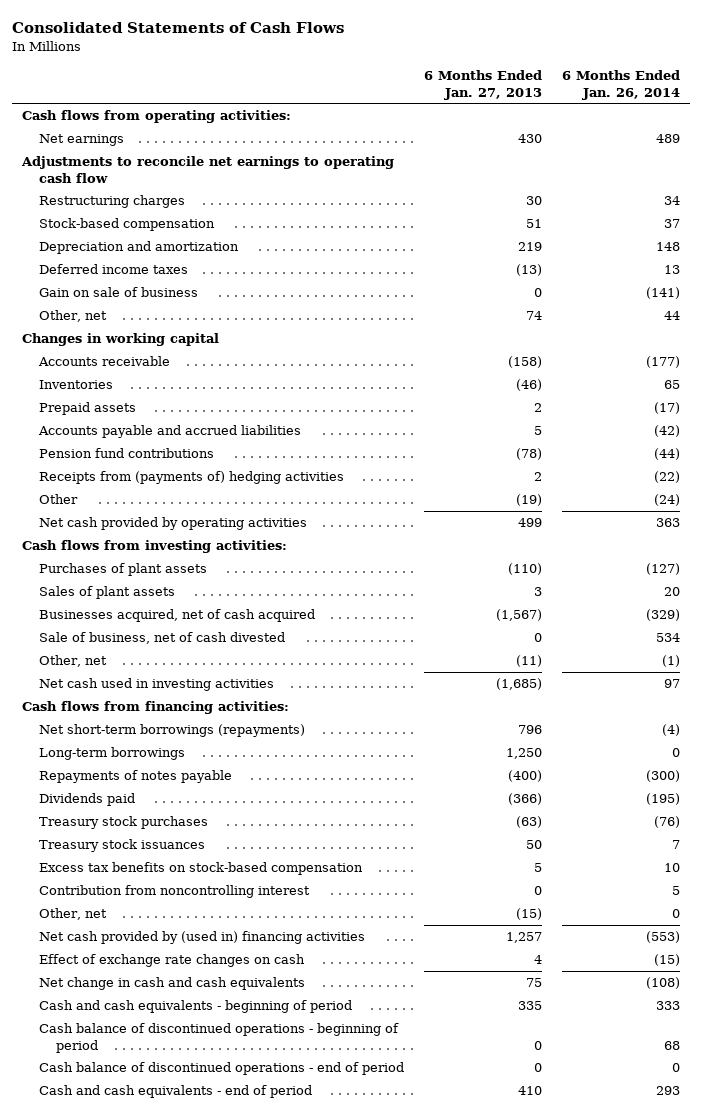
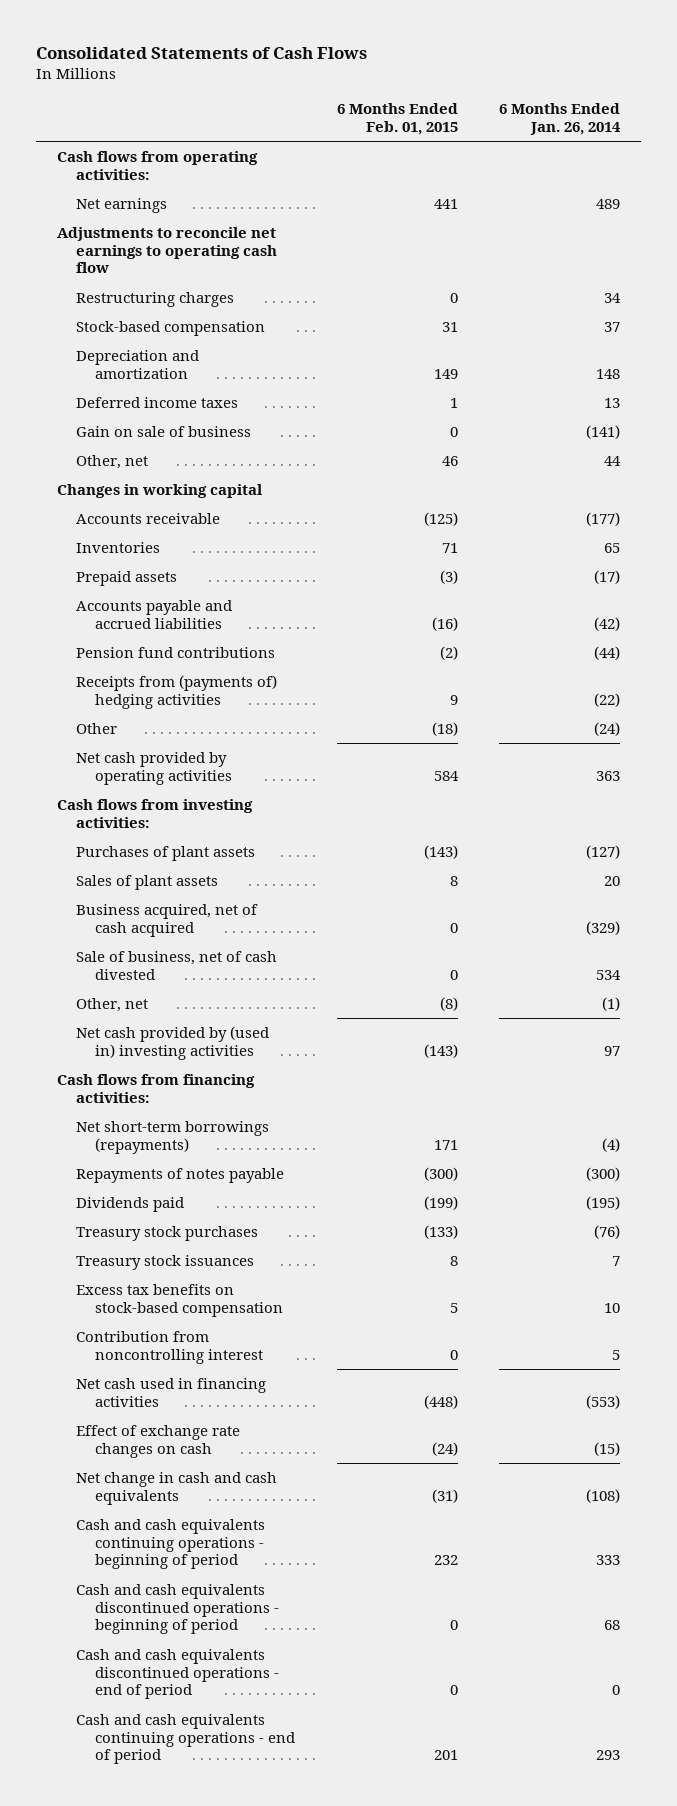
- | 6 Months Ended Jan. 27, 2013 | 6 Months Ended Jan. 26, 2014
+ | 6 Months Ended Feb. 01, 2015 | 6 Months Ended Jan. 26, 2014
- Businesses acquired, net of cash acquired | (1,567) | (329)
+ Business acquired, net of cash acquired | 0 | (329)
- Net cash used in investing activities | (1,685) | 97
+ Net cash provided by (used in) investing activities | (143) | 97
- Long-term borrowings | 1,250 | 0
- Other, net | (15) | 0
- Net cash provided by (used in) financing activities | 1,257 | (553)
+ Net cash used in financing activities | (448) | (553)
- Cash and cash equivalents - beginning of period | 335 | 333
- Cash balance of discontinued operations - beginning of period | 0 | 68
- Cash balance of discontinued operations - end of period | 0 | 0
- Cash and cash equivalents - end of period | 410 | 293
+ Cash and cash equivalents continuing operations - beginning of period | 232 | 333
+ Cash and cash equivalents discontinued operations - beginning of period | 0 | 68
+ Cash and cash equivalents discontinued operations - end of period | 0 | 0
+ Cash and cash equivalents continuing operations - end of period | 201 | 293

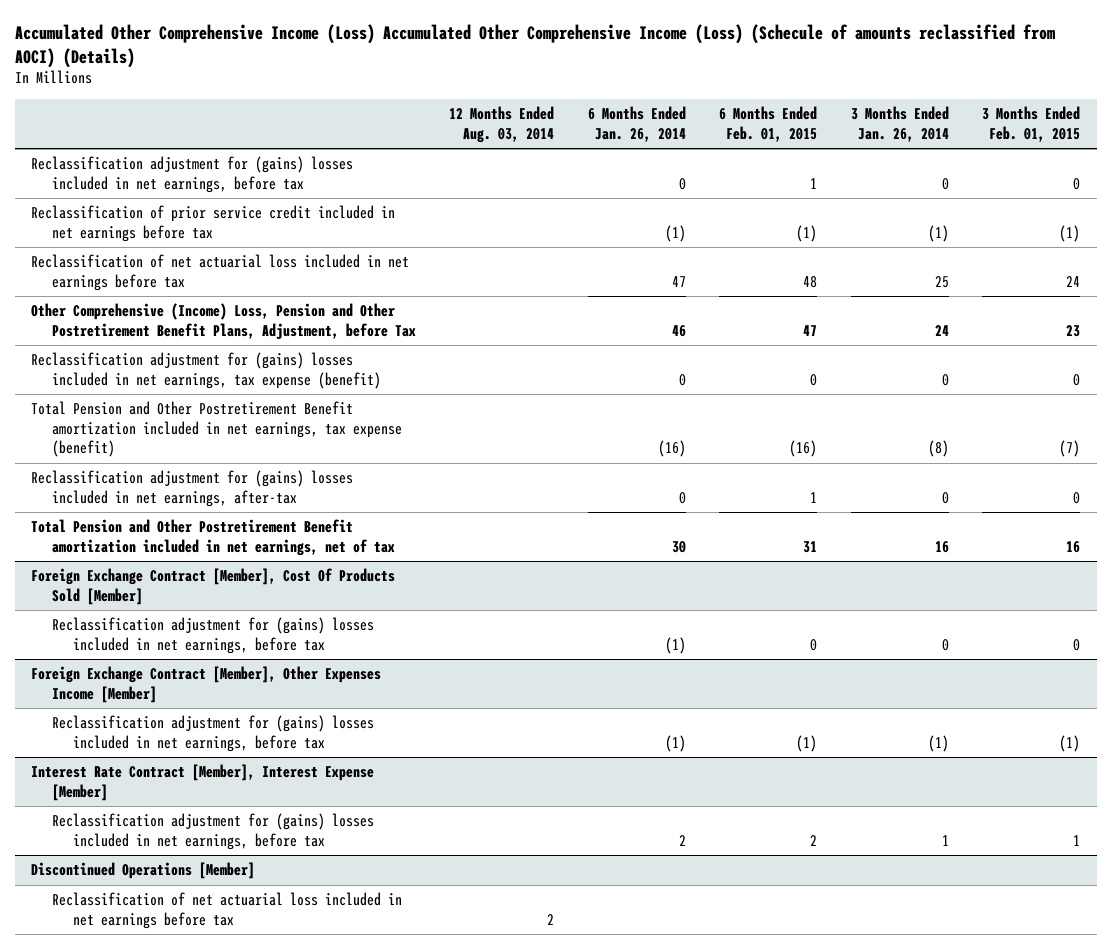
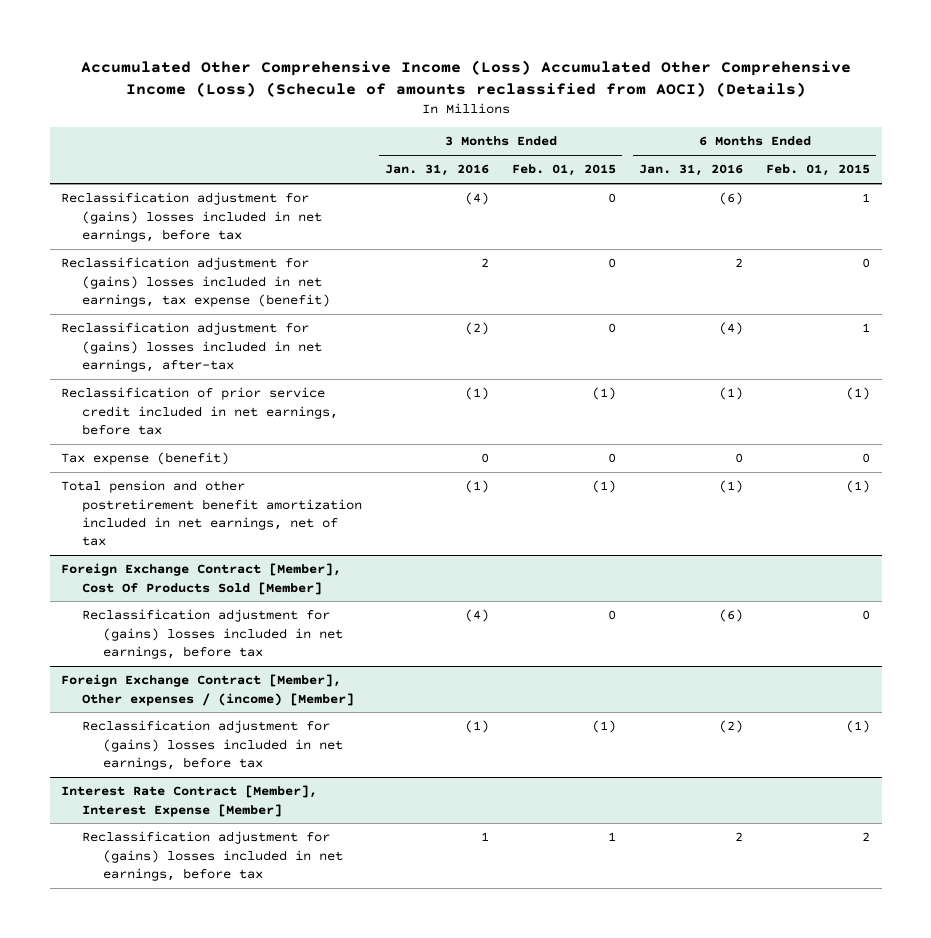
- | 12 Months Ended Aug. 03, 2014 | 6 Months Ended Jan. 26, 2014 | 6 Months Ended Feb. 01, 2015 | 3 Months Ended Jan. 26, 2014 | 3 Months Ended Feb. 01, 2015
+ | 3 Months Ended Jan. 31, 2016 | 3 Months Ended Feb. 01, 2015 | 6 Months Ended Jan. 31, 2016 | 6 Months Ended Feb. 01, 2015
- Reclassification of prior service credit included in net earnings before tax | | (1) | (1) | (1) | (1)
- Reclassification of net actuarial loss included in net earnings before tax | | 47 | 48 | 25 | 24
- Other Comprehensive (Income) Loss, Pension and Other Postretirement Benefit Plans, Adjustment, before Tax | | 46 | 47 | 24 | 23
- Total Pension and Other Postretirement Benefit amortization included in net earnings, tax expense (benefit) | | (16) | (16) | (8) | (7)
- Total Pension and Other Postretirement Benefit amortization included in net earnings, net of tax | | 30 | 31 | 16 | 16
+ Reclassification of prior service credit included in net earnings, before tax | (1) | (1) | (1) | (1)
+ Tax expense (benefit) | 0 | 0 | 0 | 0
+ Total pension and other postretirement benefit amortization included in net earnings, net of tax | (1) | (1) | (1) | (1)
- Foreign Exchange Contract [Member], Other Expenses Income [Member]
+ Foreign Exchange Contract [Member], Other expenses / (income) [Member]
- Discontinued Operations [Member]
- Reclassification of net actuarial loss included in net earnings before tax | 2 | | | |

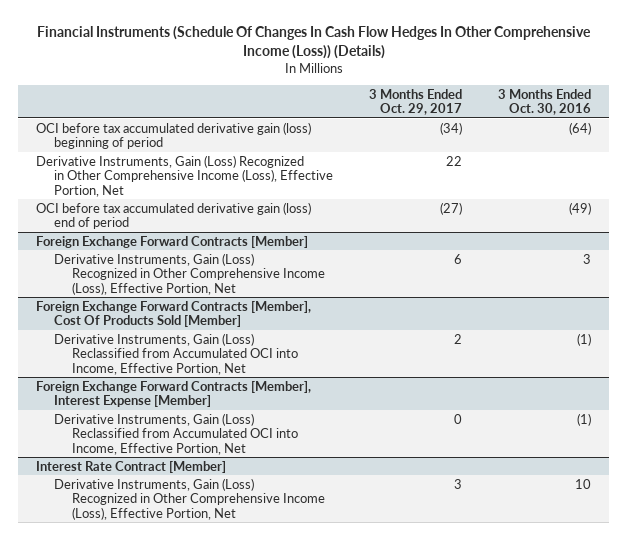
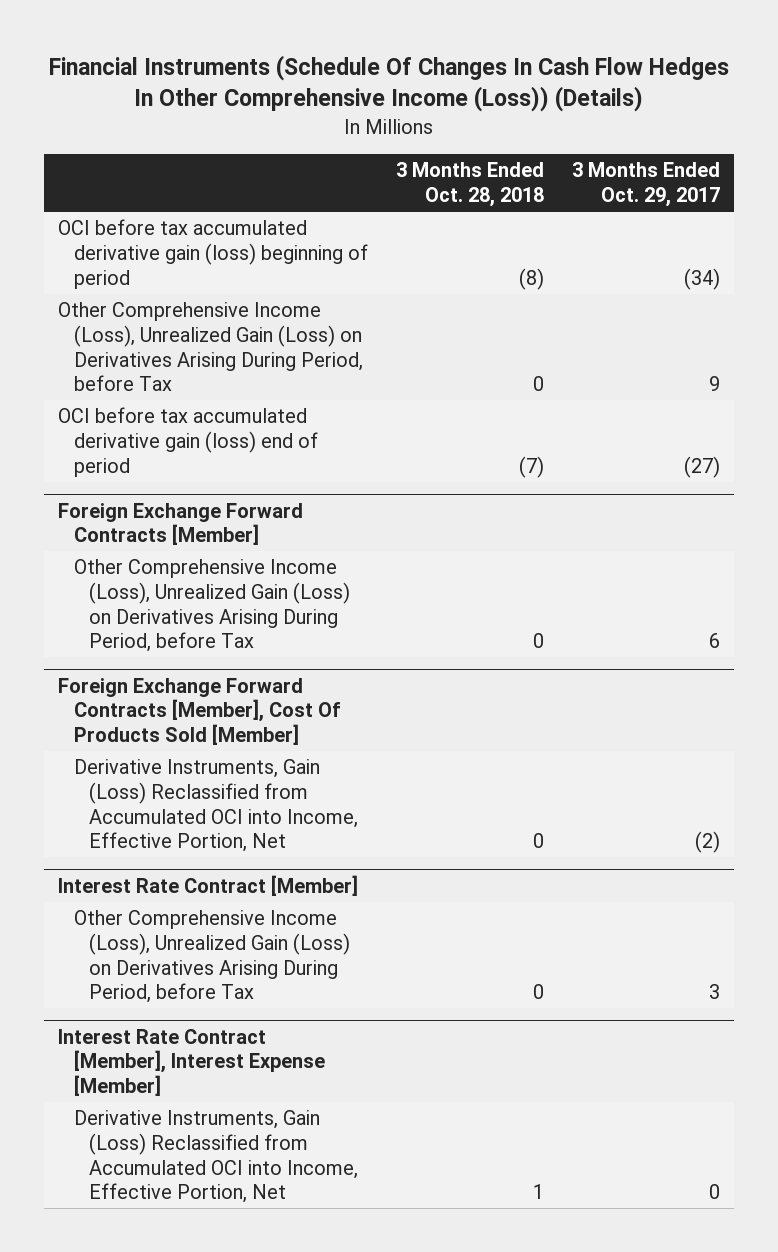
- | 3 Months Ended Oct. 29, 2017 | 3 Months Ended Oct. 30, 2016
+ | 3 Months Ended Oct. 28, 2018 | 3 Months Ended Oct. 29, 2017
- Derivative Instruments, Gain (Loss) Recognized in Other Comprehensive Income (Loss), Effective Portion, Net | 22 |
+ Other Comprehensive Income (Loss), Unrealized Gain (Loss) on Derivatives Arising During Period, before Tax | 0 | 9
@ Foreign Exchange Forward Contracts [Member]
- Derivative Instruments, Gain (Loss) Recognized in Other Comprehensive Income (Loss), Effective Portion, Net | 6 | 3
+ Other Comprehensive Income (Loss), Unrealized Gain (Loss) on Derivatives Arising During Period, before Tax | 0 | 6
@ Foreign Exchange Forward Contracts [Member], Cost Of Products Sold [Member]
- Derivative Instruments, Gain (Loss) Reclassified from Accumulated OCI into Income, Effective Portion, Net | 2 | (1)
- Foreign Exchange Forward Contracts [Member], Interest Expense [Member]
- Derivative Instruments, Gain (Loss) Reclassified from Accumulated OCI into Income, Effective Portion, Net | 0 | (1)
@ Foreign Exchange Forward Contracts [Member], Cost Of Products Sold [Member]
+ Derivative Instruments, Gain (Loss) Reclassified from Accumulated OCI into Income, Effective Portion, Net | 0 | (2)
@ Interest Rate Contract [Member]
- Derivative Instruments, Gain (Loss) Recognized in Other Comprehensive Income (Loss), Effective Portion, Net | 3 | 10
+ Other Comprehensive Income (Loss), Unrealized Gain (Loss) on Derivatives Arising During Period, before Tax | 0 | 3
+ Interest Rate Contract [Member], Interest Expense [Member]
+ Derivative Instruments, Gain (Loss) Reclassified from Accumulated OCI into Income, Effective Portion, Net | 1 | 0

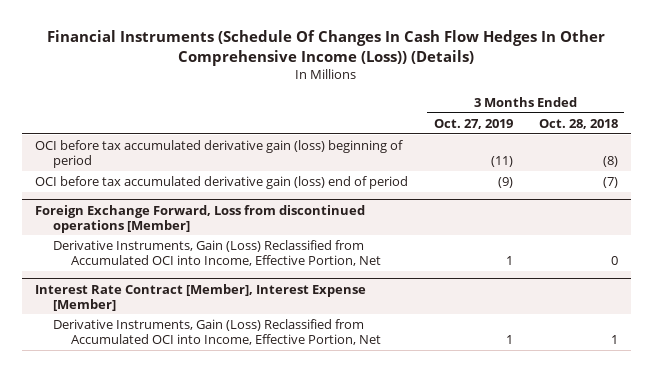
- | 3 Months Ended Oct. 28, 2018 | 3 Months Ended Oct. 29, 2017
+ | 3 Months Ended Oct. 27, 2019 | 3 Months Ended Oct. 28, 2018
- Other Comprehensive Income (Loss), Unrealized Gain (Loss) on Derivatives Arising During Period, before Tax | 0 | 9
- Foreign Exchange Forward Contracts [Member]
- Other Comprehensive Income (Loss), Unrealized Gain (Loss) on Derivatives Arising During Period, before Tax | 0 | 6
- Foreign Exchange Forward Contracts [Member], Cost Of Products Sold [Member]
+ Foreign Exchange Forward, Loss from discontinued operations [Member]
- Interest Rate Contract [Member]
- Other Comprehensive Income (Loss), Unrealized Gain (Loss) on Derivatives Arising During Period, before Tax | 0 | 3

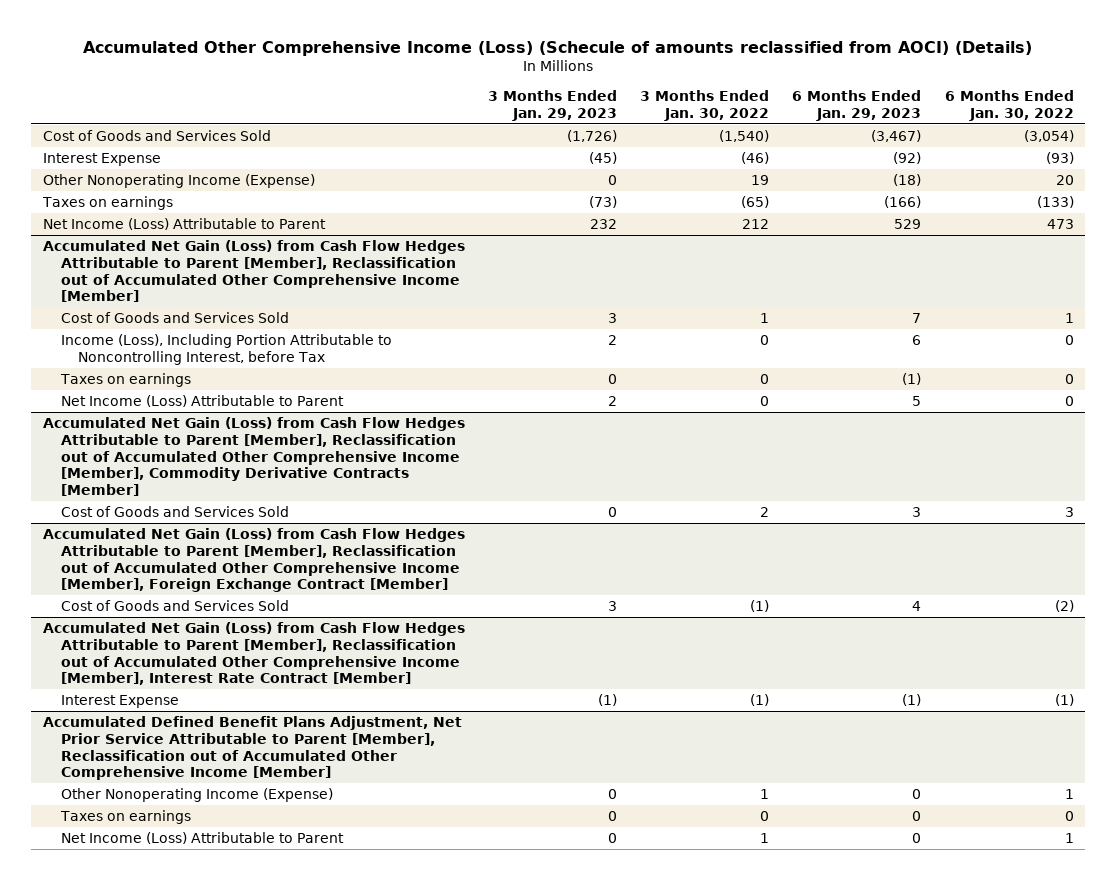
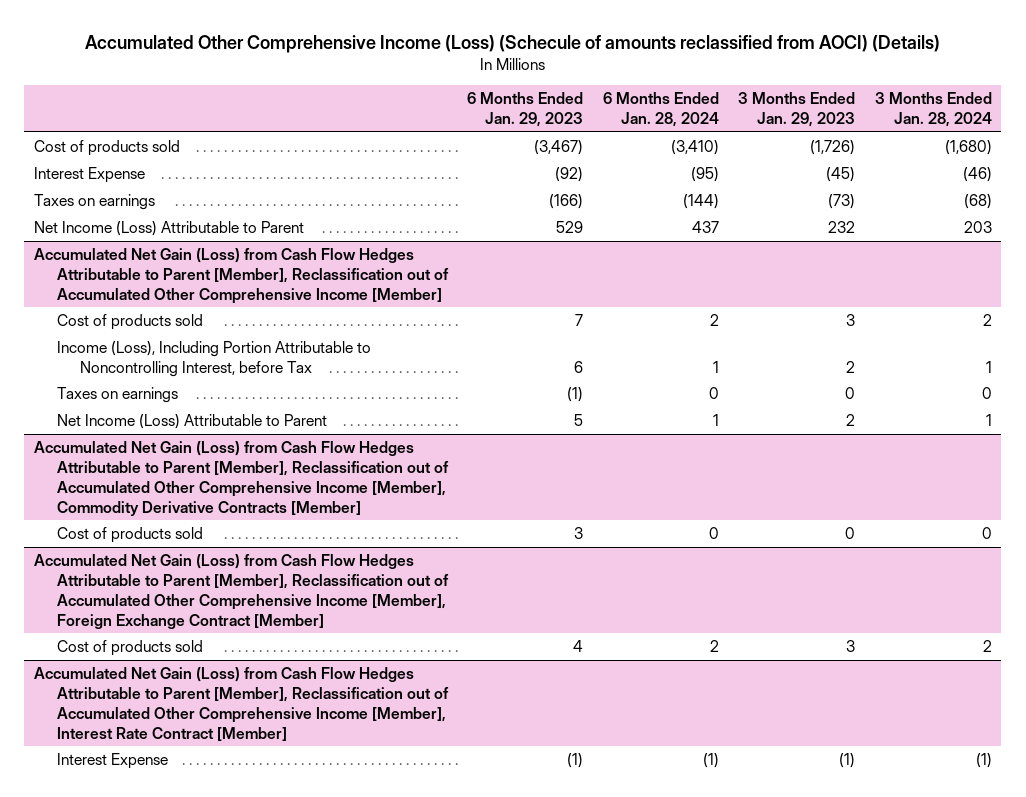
- | 3 Months Ended Jan. 29, 2023 | 3 Months Ended Jan. 30, 2022 | 6 Months Ended Jan. 29, 2023 | 6 Months Ended Jan. 30, 2022
+ | 6 Months Ended Jan. 29, 2023 | 6 Months Ended Jan. 28, 2024 | 3 Months Ended Jan. 29, 2023 | 3 Months Ended Jan. 28, 2024
- Cost of Goods and Services Sold | (1,726) | (1,540) | (3,467) | (3,054)
+ Cost of products sold | (3,467) | (3,410) | (1,726) | (1,680)
- Other Nonoperating Income (Expense) | 0 | 19 | (18) | 20
@ Accumulated Net Gain (Loss) from Cash Flow Hedges Attributable to Parent [Member], Reclassification out of Accumulated Other Comprehensive Income [Member]
- Cost of Goods and Services Sold | 3 | 1 | 7 | 1
+ Cost of products sold | 7 | 2 | 3 | 2
@ Accumulated Net Gain (Loss) from Cash Flow Hedges Attributable to Parent [Member], Reclassification out of Accumulated Other Comprehensive Income [Member], Commodity Derivative Contracts [Member]
- Cost of Goods and Services Sold | 0 | 2 | 3 | 3
+ Cost of products sold | 3 | 0 | 0 | 0
@ Accumulated Net Gain (Loss) from Cash Flow Hedges Attributable to Parent [Member], Reclassification out of Accumulated Other Comprehensive Income [Member], Foreign Exchange Contract [Member]
- Cost of Goods and Services Sold | 3 | (1) | 4 | (2)
+ Cost of products sold | 4 | 2 | 3 | 2
- Accumulated Defined Benefit Plans Adjustment, Net Prior Service Attributable to Parent [Member], Reclassification out of Accumulated Other Comprehensive Income [Member]
- Other Nonoperating Income (Expense) | 0 | 1 | 0 | 1
- Taxes on earnings | 0 | 0 | 0 | 0
- Net Income (Loss) Attributable to Parent | 0 | 1 | 0 | 1

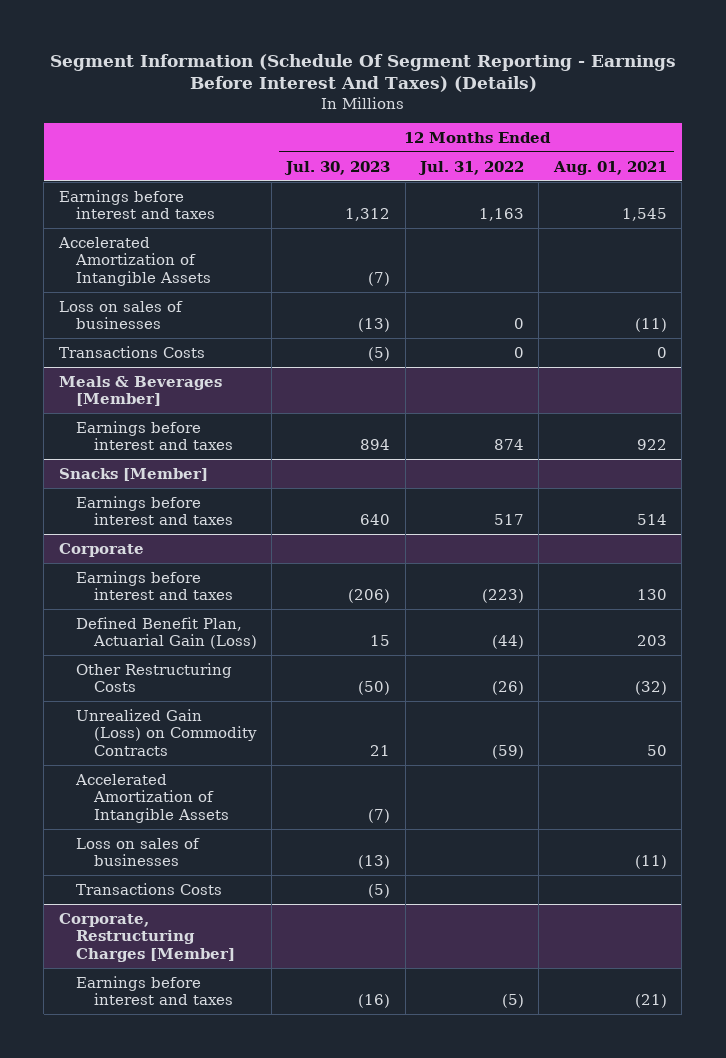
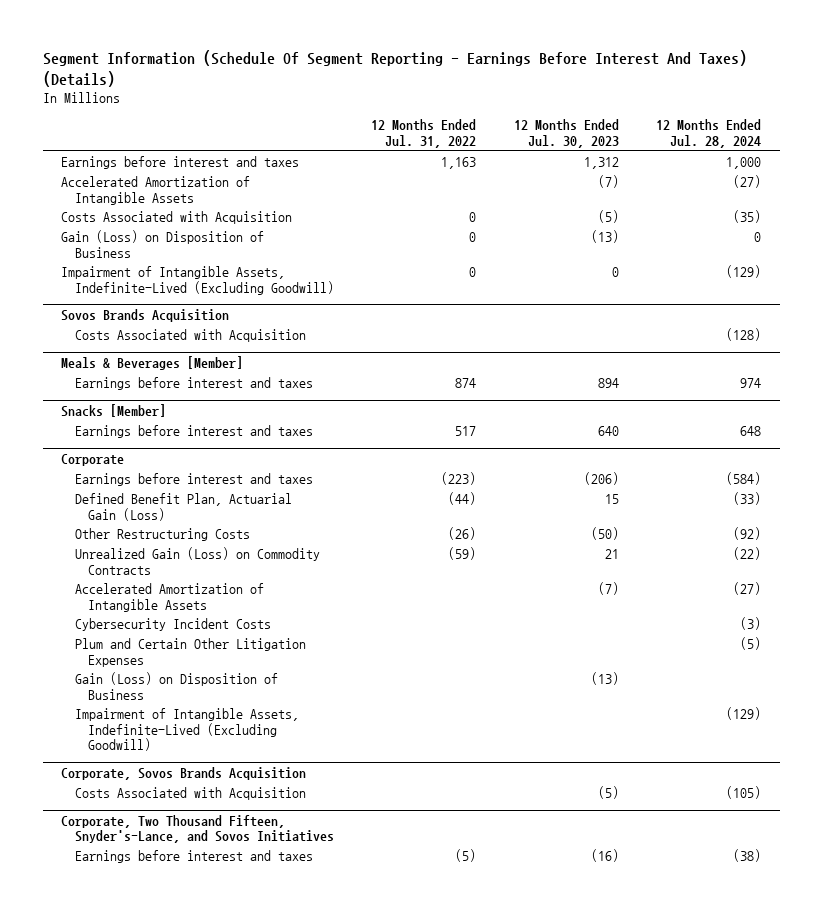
- | 12 Months Ended Jul. 30, 2023 | 12 Months Ended Jul. 31, 2022 | 12 Months Ended Aug. 01, 2021
+ | 12 Months Ended Jul. 31, 2022 | 12 Months Ended Jul. 30, 2023 | 12 Months Ended Jul. 28, 2024
- Loss on sales of businesses | (13) | 0 | (11)
- Transactions Costs | (5) | 0 | 0
+ Costs Associated with Acquisition | 0 | (5) | (35)
+ Gain (Loss) on Disposition of Business | 0 | (13) | 0
+ Impairment of Intangible Assets, Indefinite-Lived (Excluding Goodwill) | 0 | 0 | (129)
+ Sovos Brands Acquisition
+ Costs Associated with Acquisition | | | (128)
@ Corporate
- Loss on sales of businesses | (13) | | (11)
- Transactions Costs | (5) | |
- Corporate, Restructuring Charges [Member]
@ Corporate
+ Cybersecurity Incident Costs | | | (3)
+ Plum and Certain Other Litigation Expenses | | | (5)
+ Gain (Loss) on Disposition of Business | | (13) |
+ Impairment of Intangible Assets, Indefinite-Lived (Excluding Goodwill) | | | (129)
+ Corporate, Sovos Brands Acquisition
+ Costs Associated with Acquisition | | (5) | (105)
+ Corporate, Two Thousand Fifteen, Snyder's-Lance, and Sovos Initiatives

